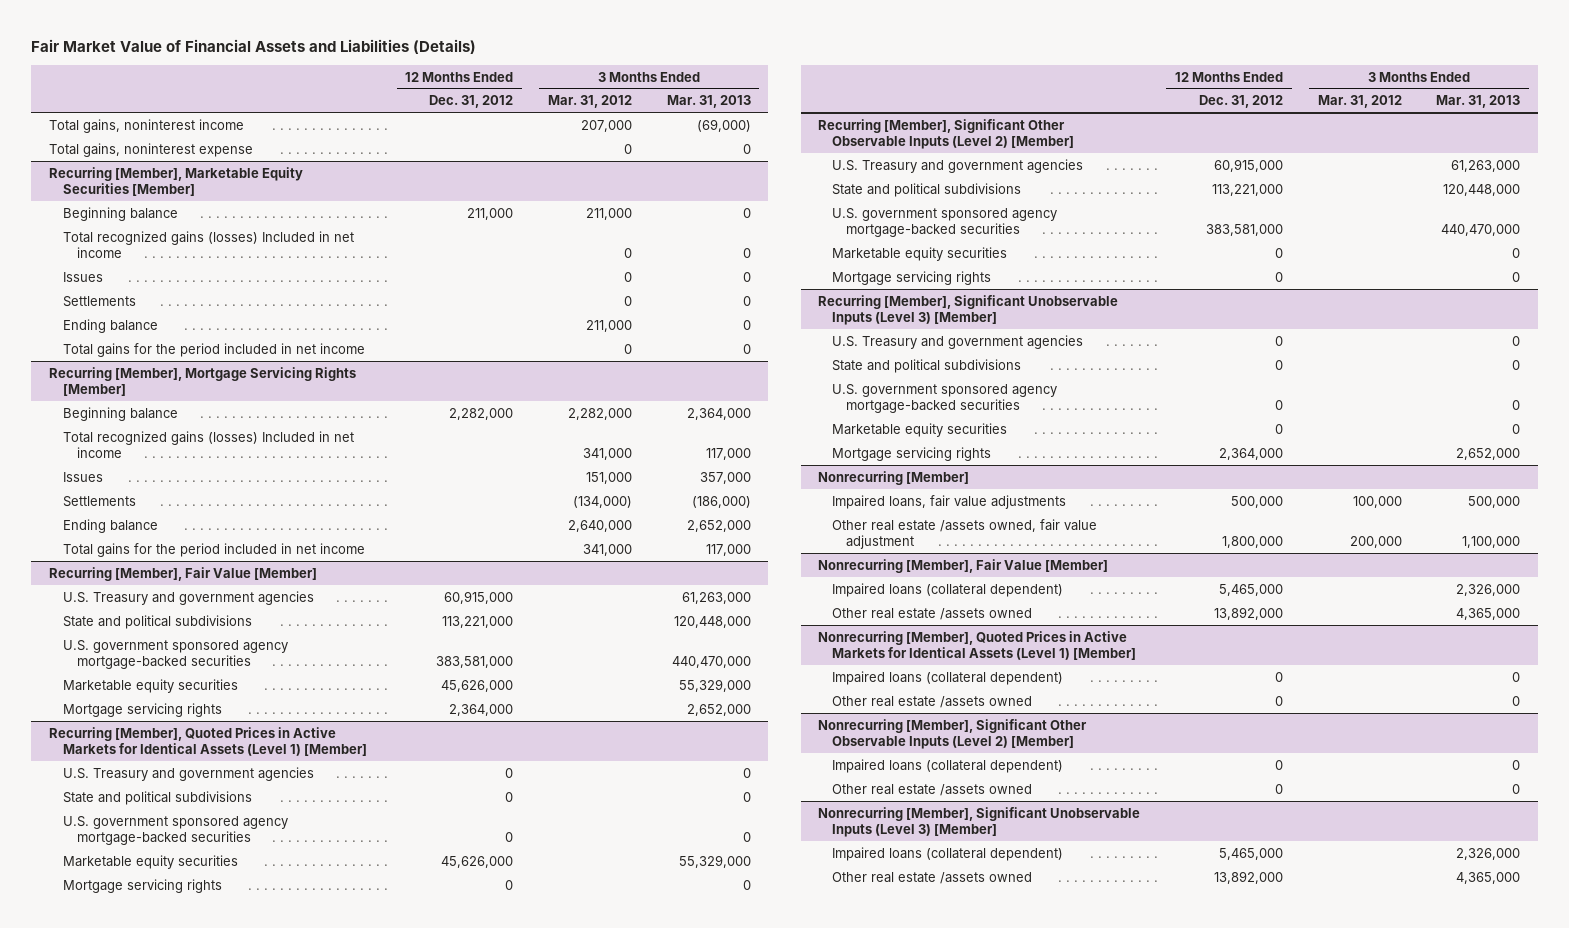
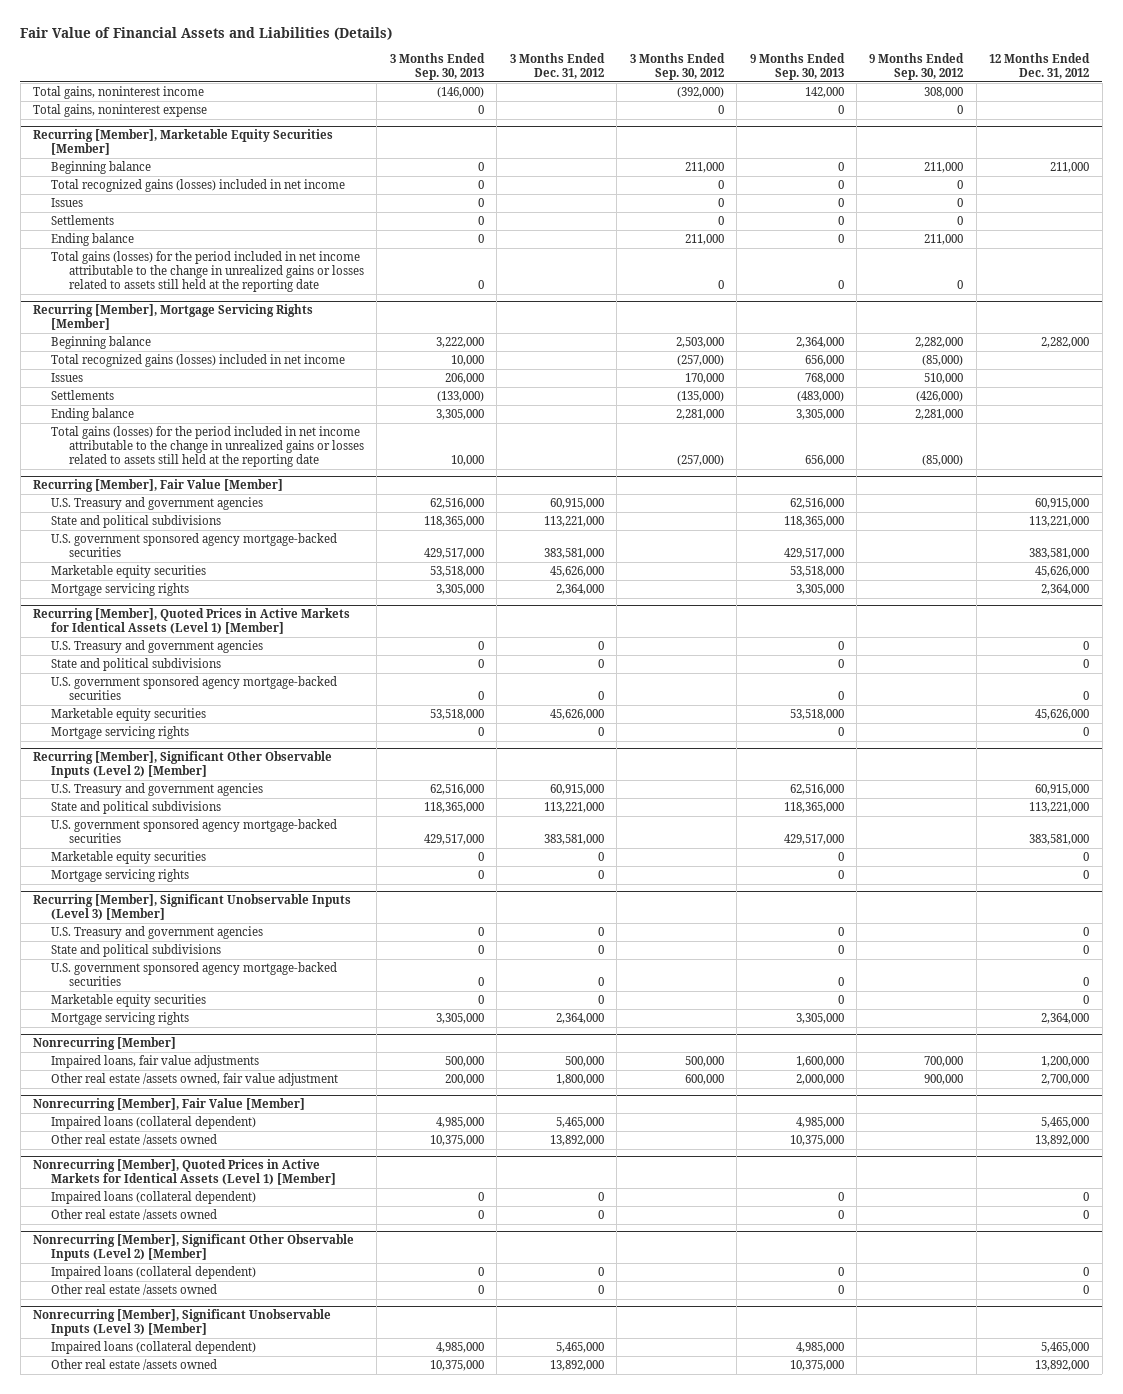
- Fair Market Value of Financial Assets and Liabilities (Details)
+ Fair Value of Financial Assets and Liabilities (Details)
- | 12 Months Ended Dec. 31, 2012 | 3 Months Ended Mar. 31, 2012 | 3 Months Ended Mar. 31, 2013
+ | 3 Months Ended Sep. 30, 2013 | 3 Months Ended Dec. 31, 2012 | 3 Months Ended Sep. 30, 2012 | 9 Months Ended Sep. 30, 2013 | 9 Months Ended Sep. 30, 2012 | 12 Months Ended Dec. 31, 2012
@ Recurring [Member], Marketable Equity Securities [Member]
- Total recognized gains (losses) Included in net income | | 0 | 0
+ Total recognized gains (losses) included in net income | 0 | | 0 | 0 | 0 |
- Total gains for the period included in net income | | 0 | 0
+ Total gains (losses) for the period included in net income attributable to the change in unrealized gains or losses related to assets still held at the reporting date | 0 | | 0 | 0 | 0 |
@ Recurring [Member], Mortgage Servicing Rights [Member]
- Total recognized gains (losses) Included in net income | | 341,000 | 117,000
+ Total recognized gains (losses) included in net income | 10,000 | | (257,000) | 656,000 | (85,000) |
- Total gains for the period included in net income | | 341,000 | 117,000
+ Total gains (losses) for the period included in net income attributable to the change in unrealized gains or losses related to assets still held at the reporting date | 10,000 | | (257,000) | 656,000 | (85,000) |
@ Nonrecurring [Member]
- Impaired loans, fair value adjustments | 500,000 | 100,000 | 500,000
- Other real estate /assets owned, fair value adjustment | 1,800,000 | 200,000 | 1,100,000
+ Impaired loans, fair value adjustments | 500,000 | 500,000 | 500,000 | 1,600,000 | 700,000 | 1,200,000
+ Other real estate /assets owned, fair value adjustment | 200,000 | 1,800,000 | 600,000 | 2,000,000 | 900,000 | 2,700,000

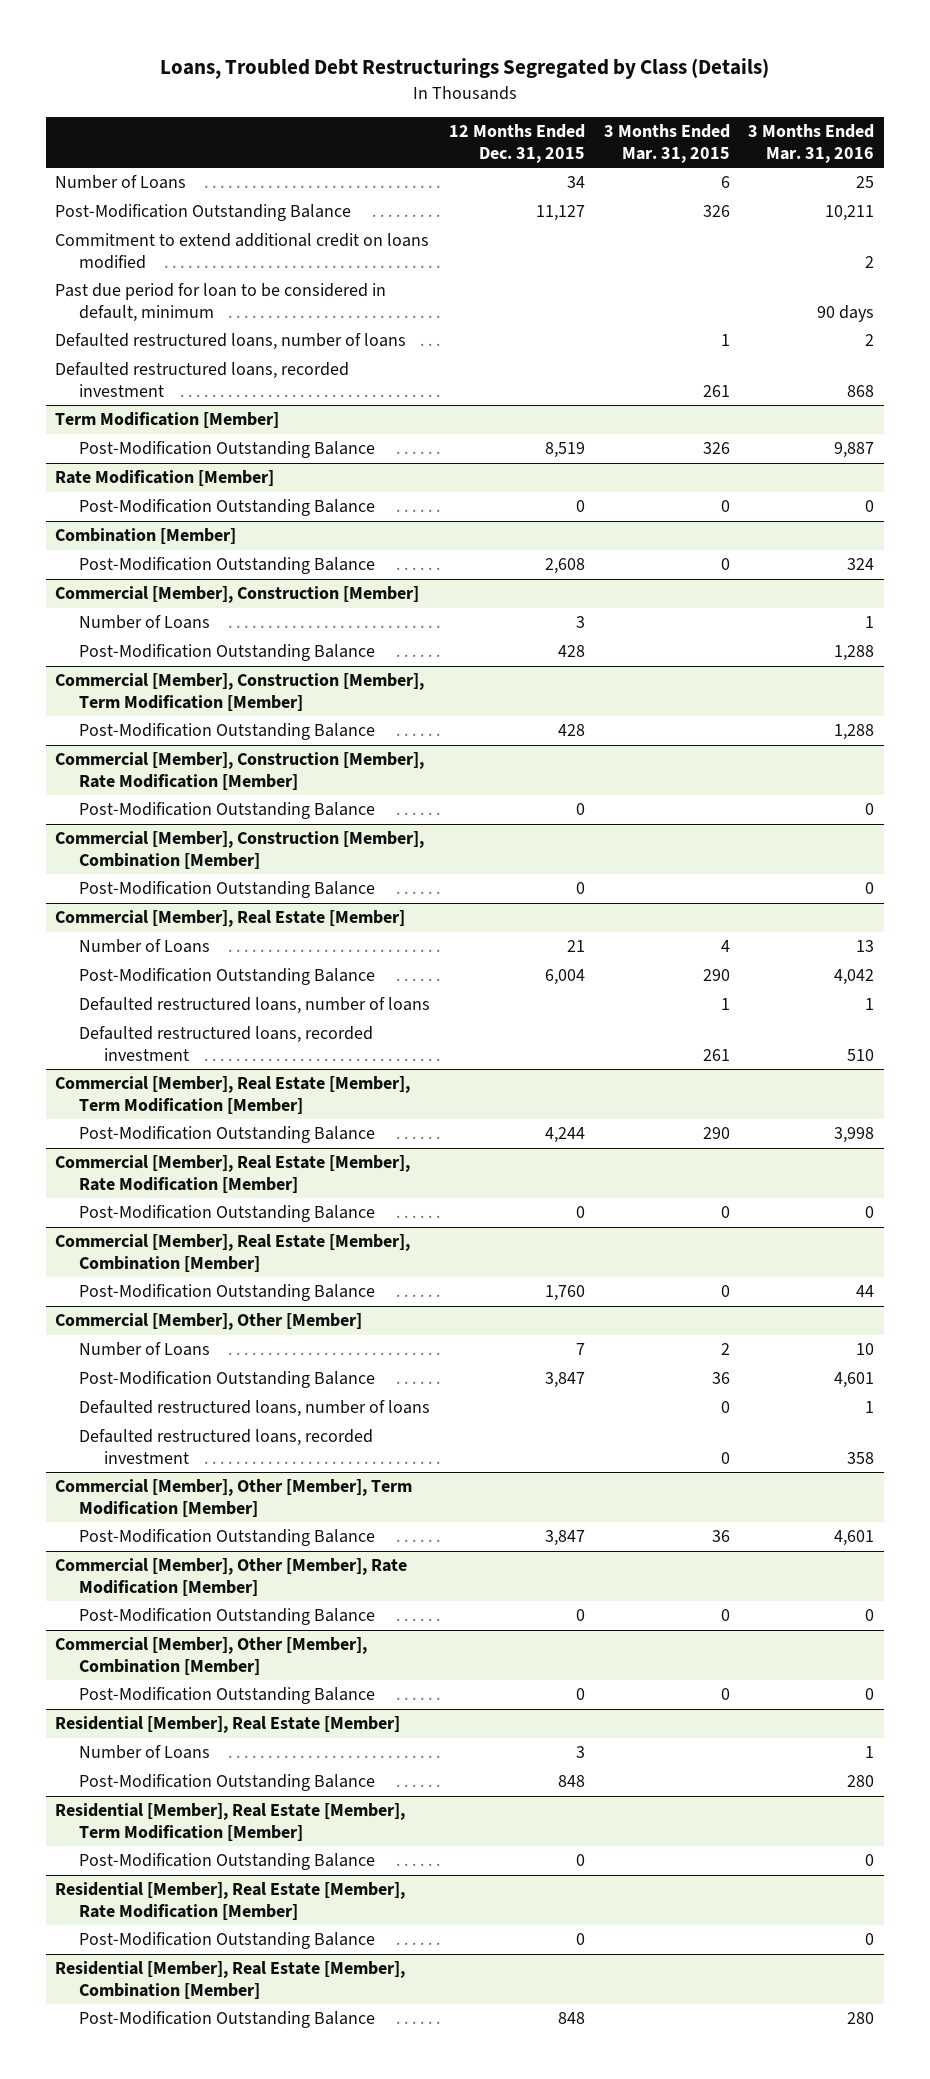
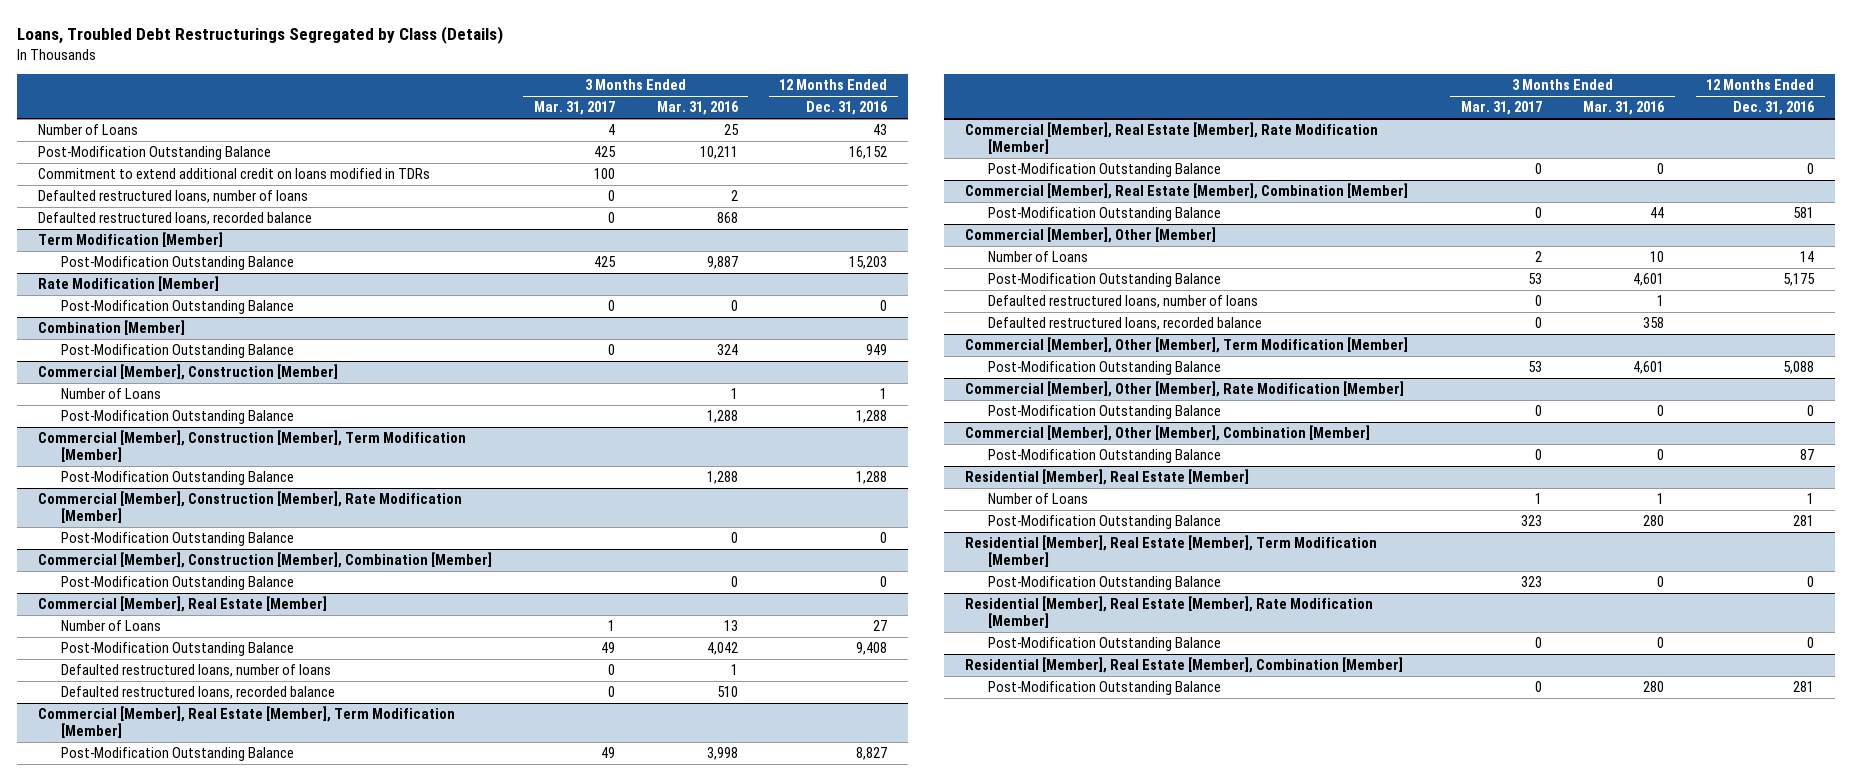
- | 12 Months Ended Dec. 31, 2015 | 3 Months Ended Mar. 31, 2015 | 3 Months Ended Mar. 31, 2016
+ | 3 Months Ended Mar. 31, 2017 | 3 Months Ended Mar. 31, 2016 | 12 Months Ended Dec. 31, 2016
- Commitment to extend additional credit on loans modified | | | 2
- Past due period for loan to be considered in default, minimum | | | 90 days
+ Commitment to extend additional credit on loans modified in TDRs | 100 | |
- Defaulted restructured loans, recorded investment | | 261 | 868
+ Defaulted restructured loans, recorded balance | 0 | 868 |
@ Commercial [Member], Real Estate [Member]
- Defaulted restructured loans, recorded investment | | 261 | 510
+ Defaulted restructured loans, recorded balance | 0 | 510 |
@ Commercial [Member], Other [Member]
- Defaulted restructured loans, recorded investment | | 0 | 358
+ Defaulted restructured loans, recorded balance | 0 | 358 |

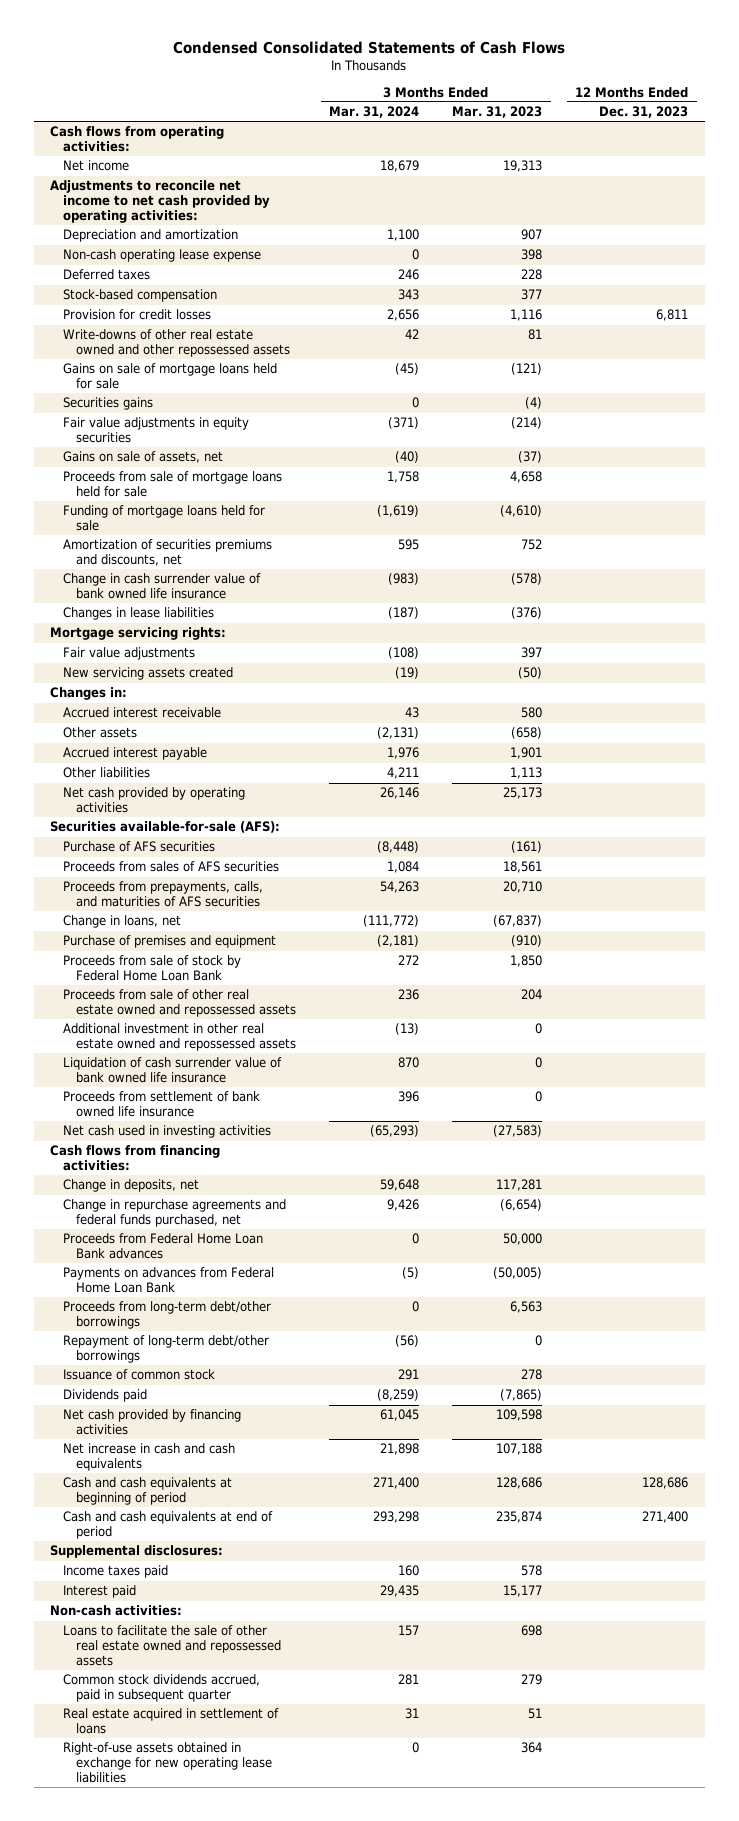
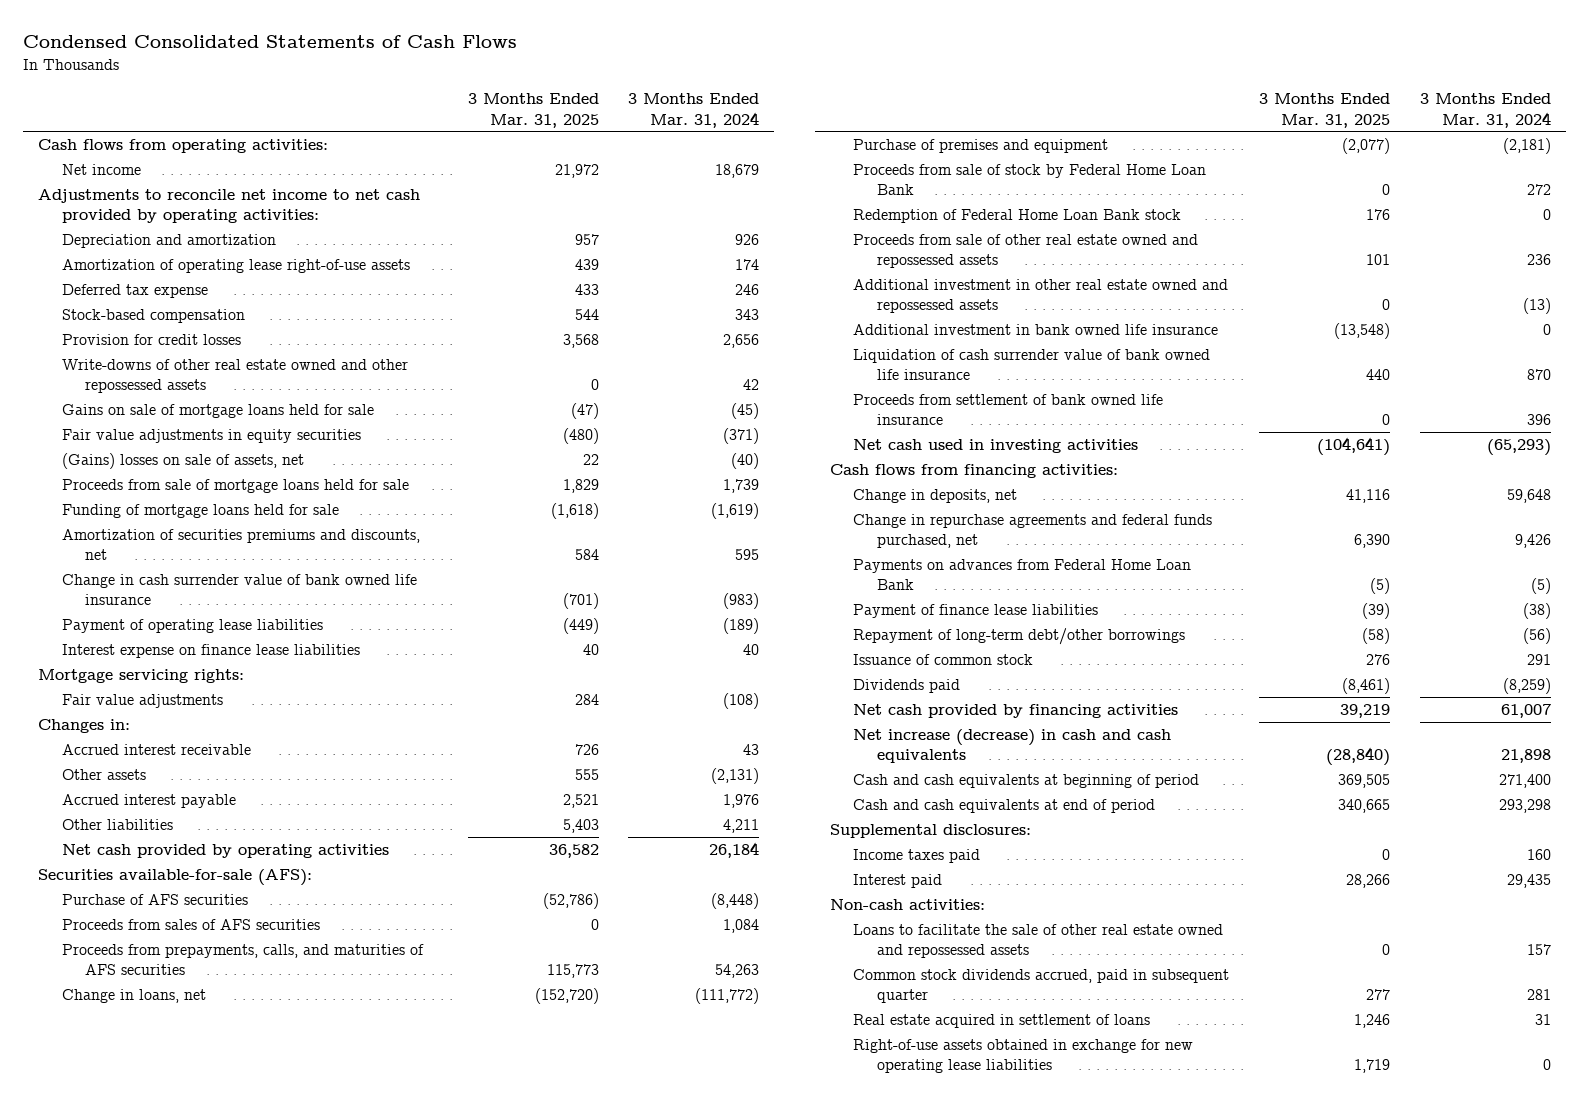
- | 3 Months Ended Mar. 31, 2024 | 3 Months Ended Mar. 31, 2023 | 12 Months Ended Dec. 31, 2023
+ | 3 Months Ended Mar. 31, 2025 | 3 Months Ended Mar. 31, 2024
- Depreciation and amortization | 1,100 | 907 |
- Non-cash operating lease expense | 0 | 398 |
- Deferred taxes | 246 | 228 |
+ Depreciation and amortization | 957 | 926
+ Amortization of operating lease right-of-use assets | 439 | 174
+ Deferred tax expense | 433 | 246
- Securities gains | 0 | (4) |
- Gains on sale of assets, net | (40) | (37) |
- Proceeds from sale of mortgage loans held for sale | 1,758 | 4,658 |
+ (Gains) losses on sale of assets, net | 22 | (40)
+ Proceeds from sale of mortgage loans held for sale | 1,829 | 1,739
- Changes in lease liabilities | (187) | (376) |
+ Payment of operating lease liabilities | (449) | (189)
+ Interest expense on finance lease liabilities | 40 | 40
- New servicing assets created | (19) | (50) |
- Net cash provided by operating activities | 26,146 | 25,173 |
+ Net cash provided by operating activities | 36,582 | 26,184
+ Redemption of Federal Home Loan Bank stock | 176 | 0
+ Additional investment in bank owned life insurance | (13,548) | 0
- Proceeds from Federal Home Loan Bank advances | 0 | 50,000 |
- Proceeds from long-term debt/other borrowings | 0 | 6,563 |
+ Payment of finance lease liabilities | (39) | (38)
- Net cash provided by financing activities | 61,045 | 109,598 |
- Net increase in cash and cash equivalents | 21,898 | 107,188 |
+ Net cash provided by financing activities | 39,219 | 61,007
+ Net increase (decrease) in cash and cash equivalents | (28,840) | 21,898

